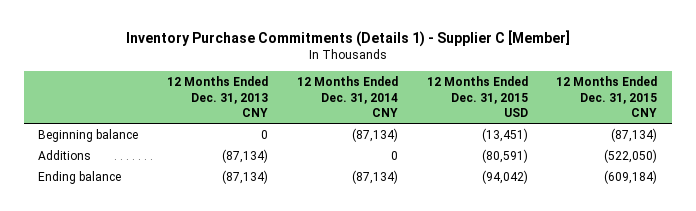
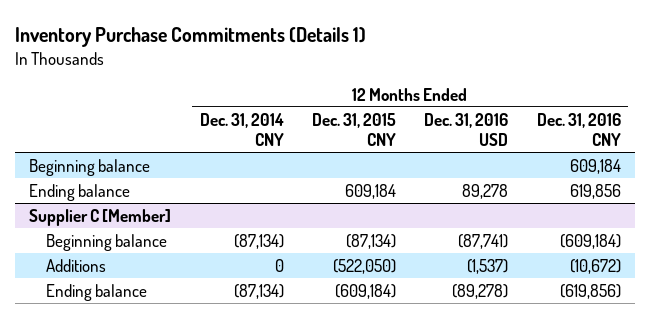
- Inventory Purchase Commitments (Details 1) - Supplier C [Member]
+ Inventory Purchase Commitments (Details 1)
- | 12 Months Ended Dec. 31, 2013 CNY | 12 Months Ended Dec. 31, 2014 CNY | 12 Months Ended Dec. 31, 2015 USD | 12 Months Ended Dec. 31, 2015 CNY
+ | 12 Months Ended Dec. 31, 2014 CNY | 12 Months Ended Dec. 31, 2015 CNY | 12 Months Ended Dec. 31, 2016 USD | 12 Months Ended Dec. 31, 2016 CNY
+ Beginning balance | | | | 609,184
+ Ending balance | | 609,184 | 89,278 | 619,856
+ Supplier C [Member]

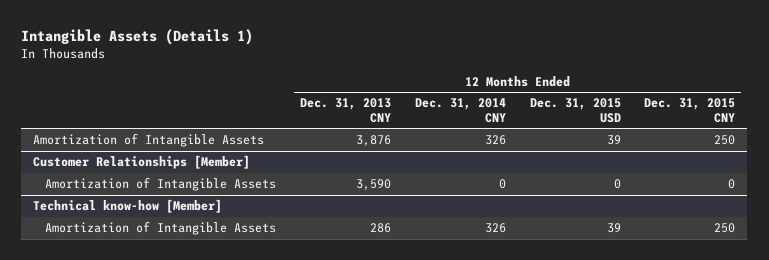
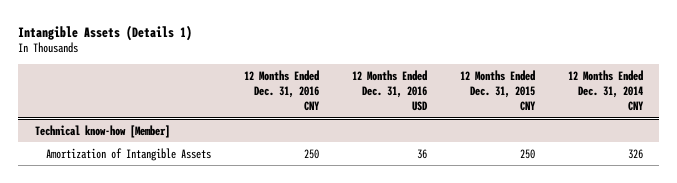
- | 12 Months Ended Dec. 31, 2013 CNY | 12 Months Ended Dec. 31, 2014 CNY | 12 Months Ended Dec. 31, 2015 USD | 12 Months Ended Dec. 31, 2015 CNY
+ | 12 Months Ended Dec. 31, 2016 CNY | 12 Months Ended Dec. 31, 2016 USD | 12 Months Ended Dec. 31, 2015 CNY | 12 Months Ended Dec. 31, 2014 CNY
- Amortization of Intangible Assets | 3,876 | 326 | 39 | 250
- Customer Relationships [Member]
- Amortization of Intangible Assets | 3,590 | 0 | 0 | 0

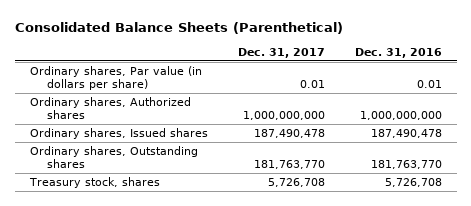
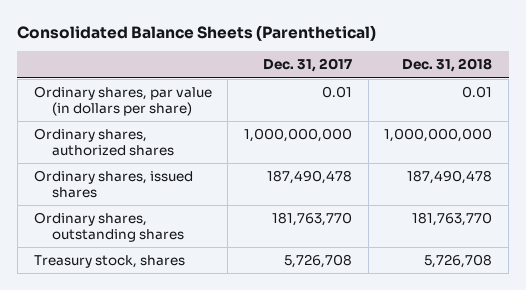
- | Dec. 31, 2017 | Dec. 31, 2016
+ | Dec. 31, 2017 | Dec. 31, 2018
- Ordinary shares, Par value (in dollars per share) | 0.01 | 0.01
- Ordinary shares, Authorized shares | 1,000,000,000 | 1,000,000,000
- Ordinary shares, Issued shares | 187,490,478 | 187,490,478
- Ordinary shares, Outstanding shares | 181,763,770 | 181,763,770
+ Ordinary shares, par value (in dollars per share) | 0.01 | 0.01
+ Ordinary shares, authorized shares | 1,000,000,000 | 1,000,000,000
+ Ordinary shares, issued shares | 187,490,478 | 187,490,478
+ Ordinary shares, outstanding shares | 181,763,770 | 181,763,770

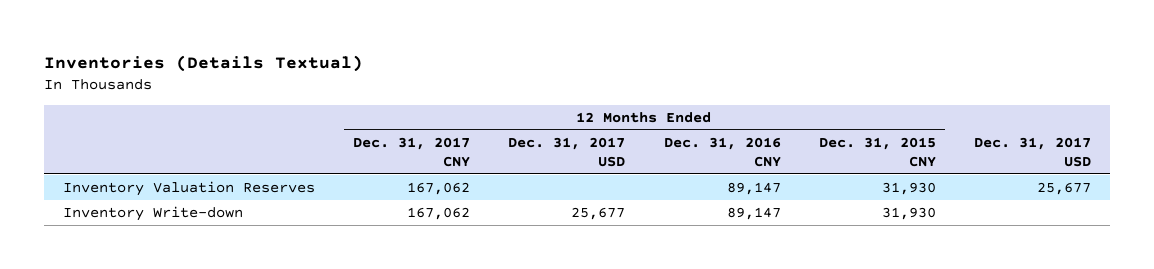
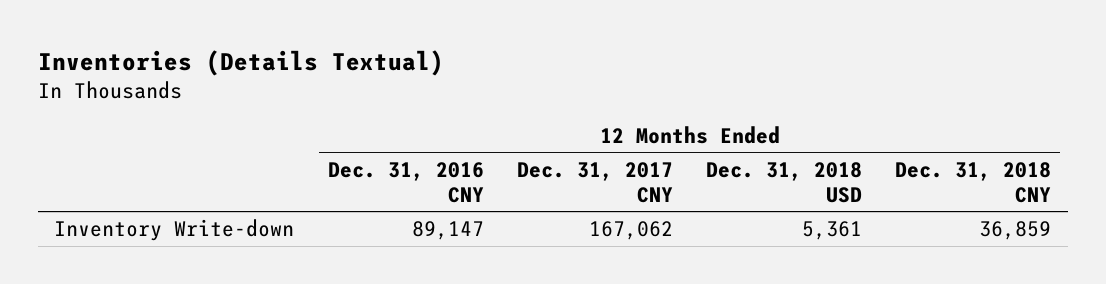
- | 12 Months Ended Dec. 31, 2017 CNY | 12 Months Ended Dec. 31, 2017 USD | 12 Months Ended Dec. 31, 2016 CNY | 12 Months Ended Dec. 31, 2015 CNY | Dec. 31, 2017 USD
+ | 12 Months Ended Dec. 31, 2016 CNY | 12 Months Ended Dec. 31, 2017 CNY | 12 Months Ended Dec. 31, 2018 USD | 12 Months Ended Dec. 31, 2018 CNY
- Inventory Valuation Reserves | 167,062 | | 89,147 | 31,930 | 25,677

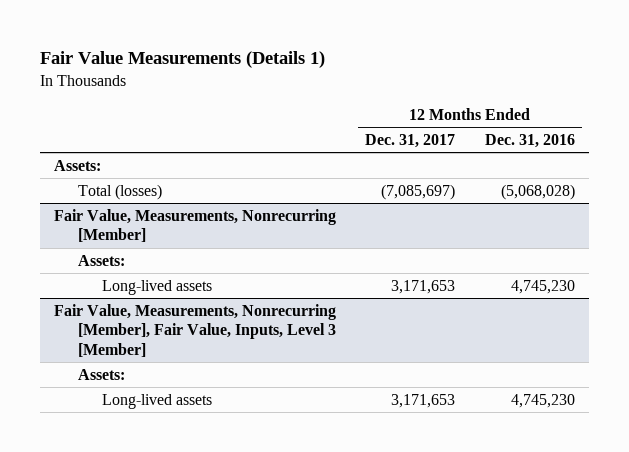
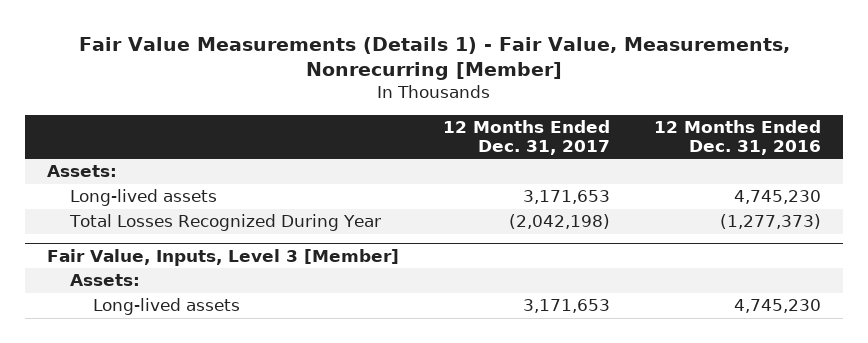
- Fair Value Measurements (Details 1)
+ Fair Value Measurements (Details 1) - Fair Value, Measurements, Nonrecurring [Member]
- Total (losses) | (7,085,697) | (5,068,028)
- Fair Value, Measurements, Nonrecurring [Member]
- Assets:
- Fair Value, Measurements, Nonrecurring [Member], Fair Value, Inputs, Level 3 [Member]
+ Total Losses Recognized During Year | (2,042,198) | (1,277,373)
+ Fair Value, Inputs, Level 3 [Member]

